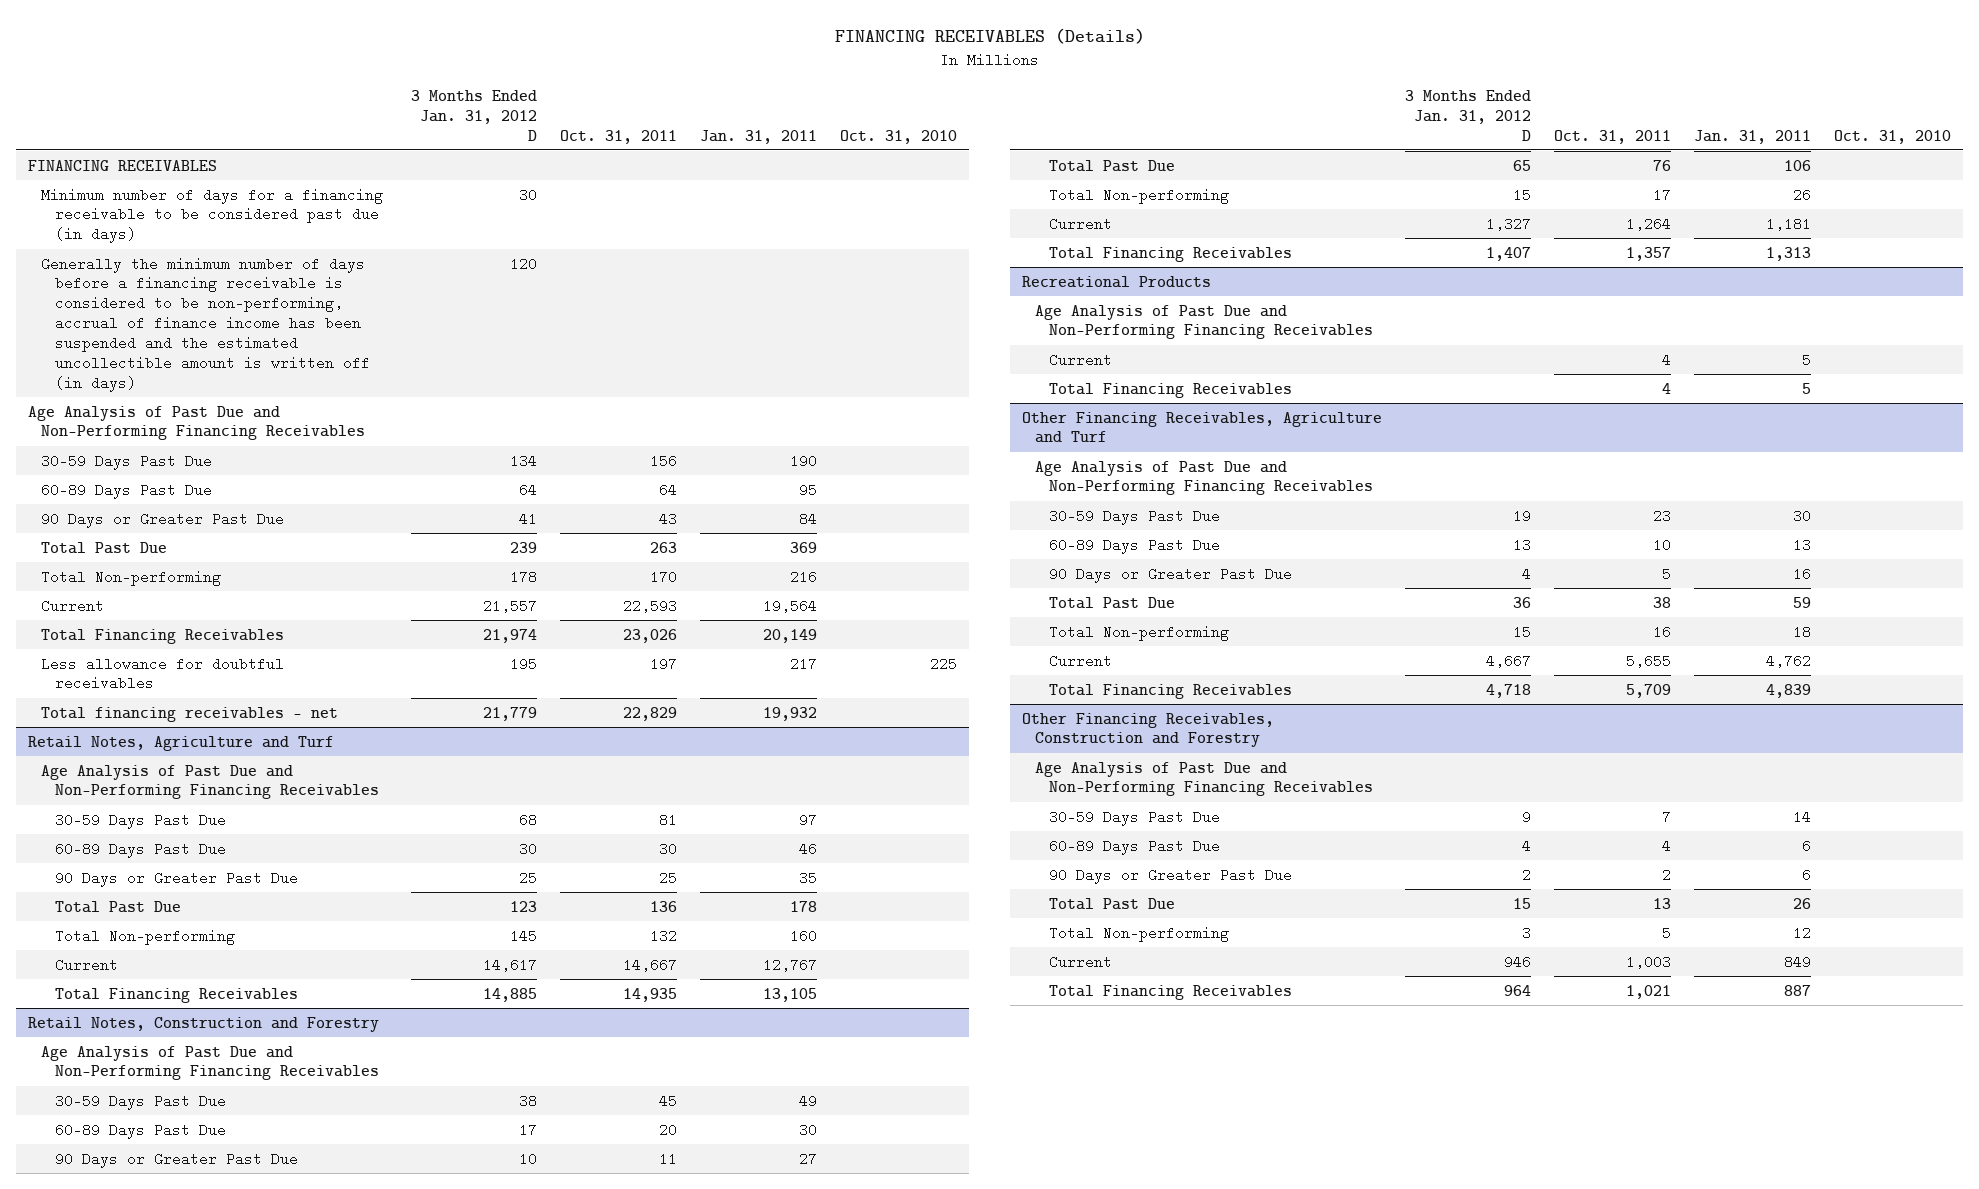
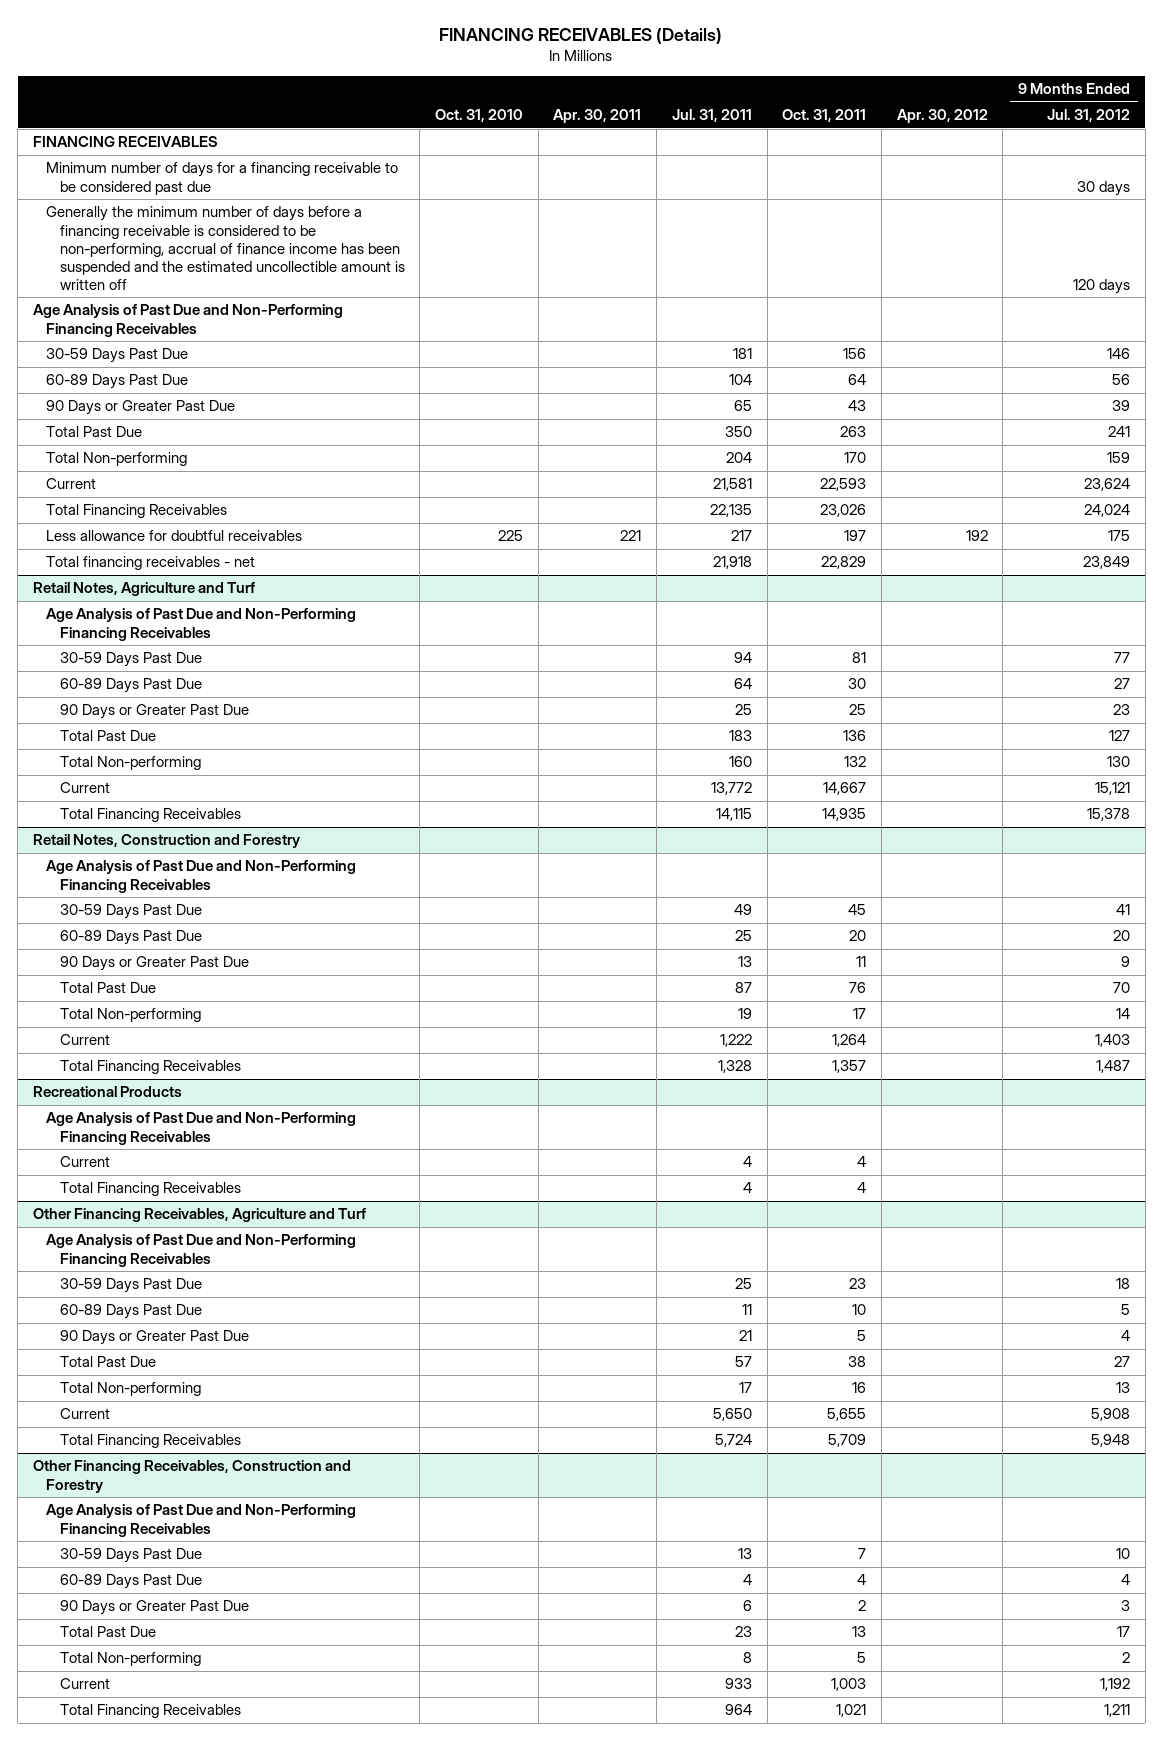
- | 3 Months Ended Jan. 31, 2012 D | Oct. 31, 2011 | Jan. 31, 2011 | Oct. 31, 2010
+ | Oct. 31, 2010 | Apr. 30, 2011 | Jul. 31, 2011 | Oct. 31, 2011 | Apr. 30, 2012 | 9 Months Ended Jul. 31, 2012
- Minimum number of days for a financing receivable to be considered past due (in days) | 30 | | |
- Generally the minimum number of days before a financing receivable is considered to be non-performing, accrual of finance income has been suspended and the estimated uncollectible amount is written off (in days) | 120 | | |
+ Minimum number of days for a financing receivable to be considered past due | | | | | | 30 days
+ Generally the minimum number of days before a financing receivable is considered to be non-performing, accrual of finance income has been suspended and the estimated uncollectible amount is written off | | | | | | 120 days

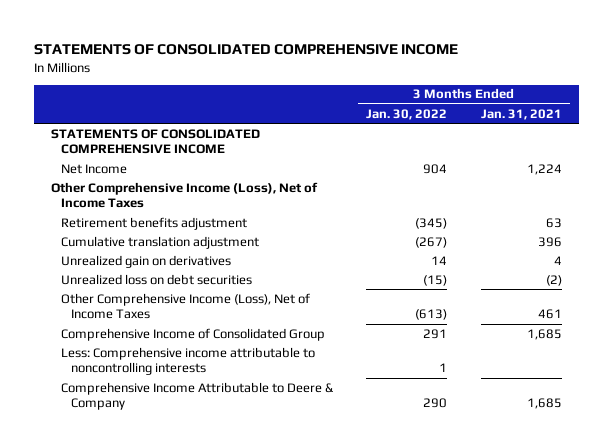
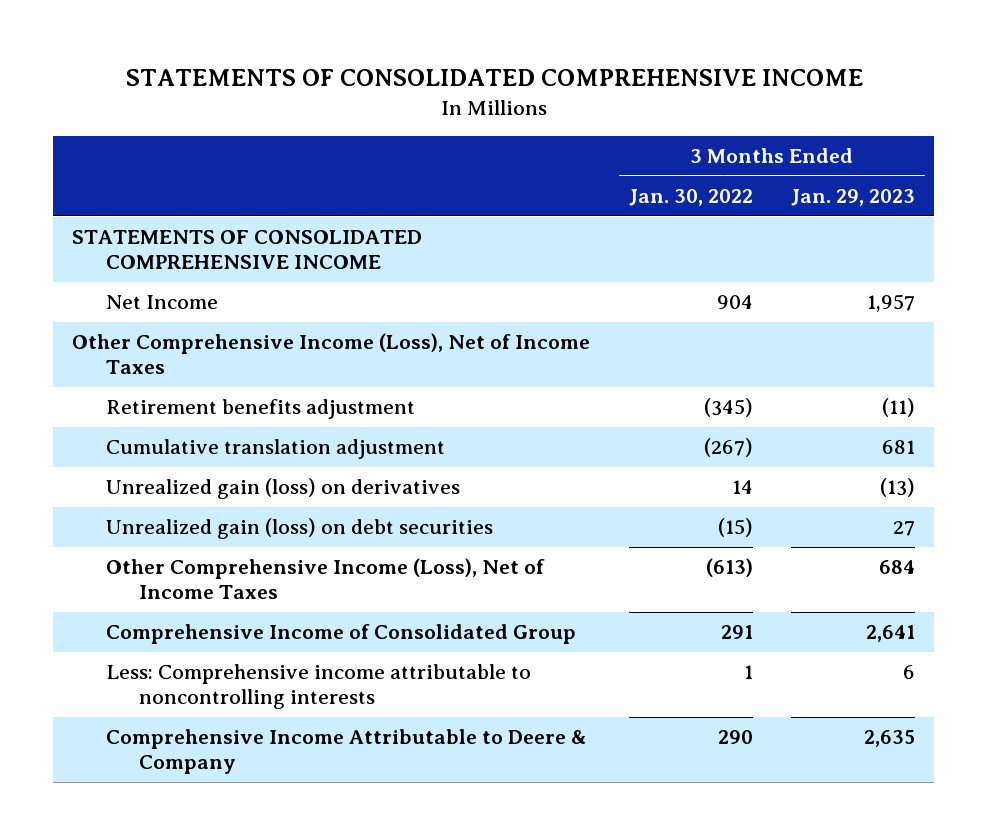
- | 3 Months Ended Jan. 30, 2022 | 3 Months Ended Jan. 31, 2021
+ | 3 Months Ended Jan. 30, 2022 | 3 Months Ended Jan. 29, 2023
- Unrealized gain on derivatives | 14 | 4
- Unrealized loss on debt securities | (15) | (2)
+ Unrealized gain (loss) on derivatives | 14 | (13)
+ Unrealized gain (loss) on debt securities | (15) | 27

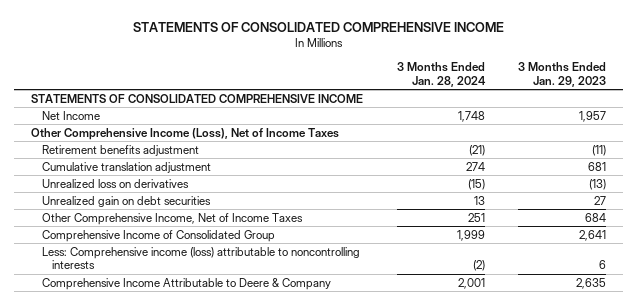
- | 3 Months Ended Jan. 30, 2022 | 3 Months Ended Jan. 29, 2023
+ | 3 Months Ended Jan. 28, 2024 | 3 Months Ended Jan. 29, 2023
- Unrealized gain (loss) on derivatives | 14 | (13)
- Unrealized gain (loss) on debt securities | (15) | 27
- Other Comprehensive Income (Loss), Net of Income Taxes | (613) | 684
+ Unrealized loss on derivatives | (15) | (13)
+ Unrealized gain on debt securities | 13 | 27
+ Other Comprehensive Income, Net of Income Taxes | 251 | 684
- Less: Comprehensive income attributable to noncontrolling interests | 1 | 6
+ Less: Comprehensive income (loss) attributable to noncontrolling interests | (2) | 6

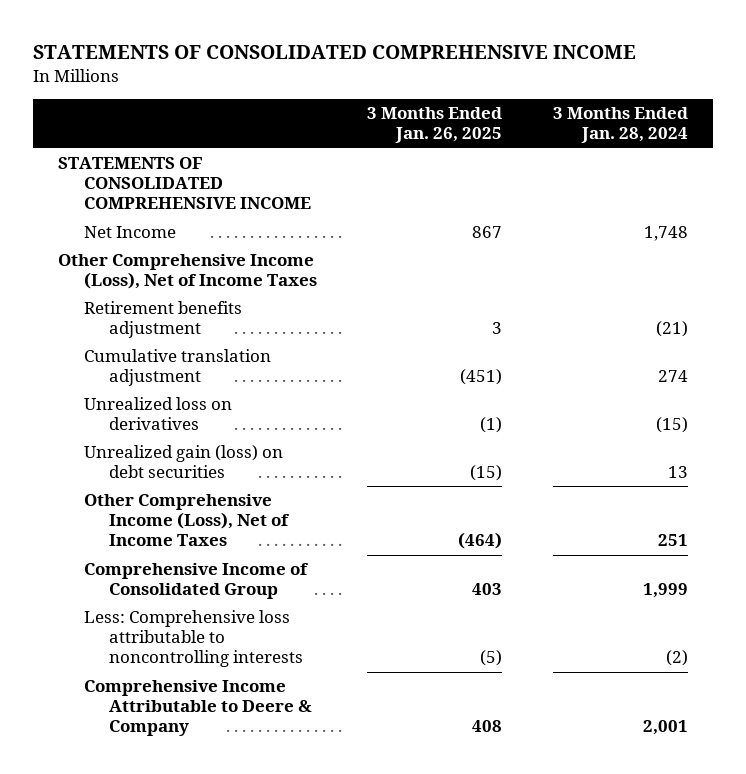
- | 3 Months Ended Jan. 28, 2024 | 3 Months Ended Jan. 29, 2023
+ | 3 Months Ended Jan. 26, 2025 | 3 Months Ended Jan. 28, 2024
- Unrealized gain on debt securities | 13 | 27
- Other Comprehensive Income, Net of Income Taxes | 251 | 684
+ Unrealized gain (loss) on debt securities | (15) | 13
+ Other Comprehensive Income (Loss), Net of Income Taxes | (464) | 251
- Less: Comprehensive income (loss) attributable to noncontrolling interests | (2) | 6
+ Less: Comprehensive loss attributable to noncontrolling interests | (5) | (2)

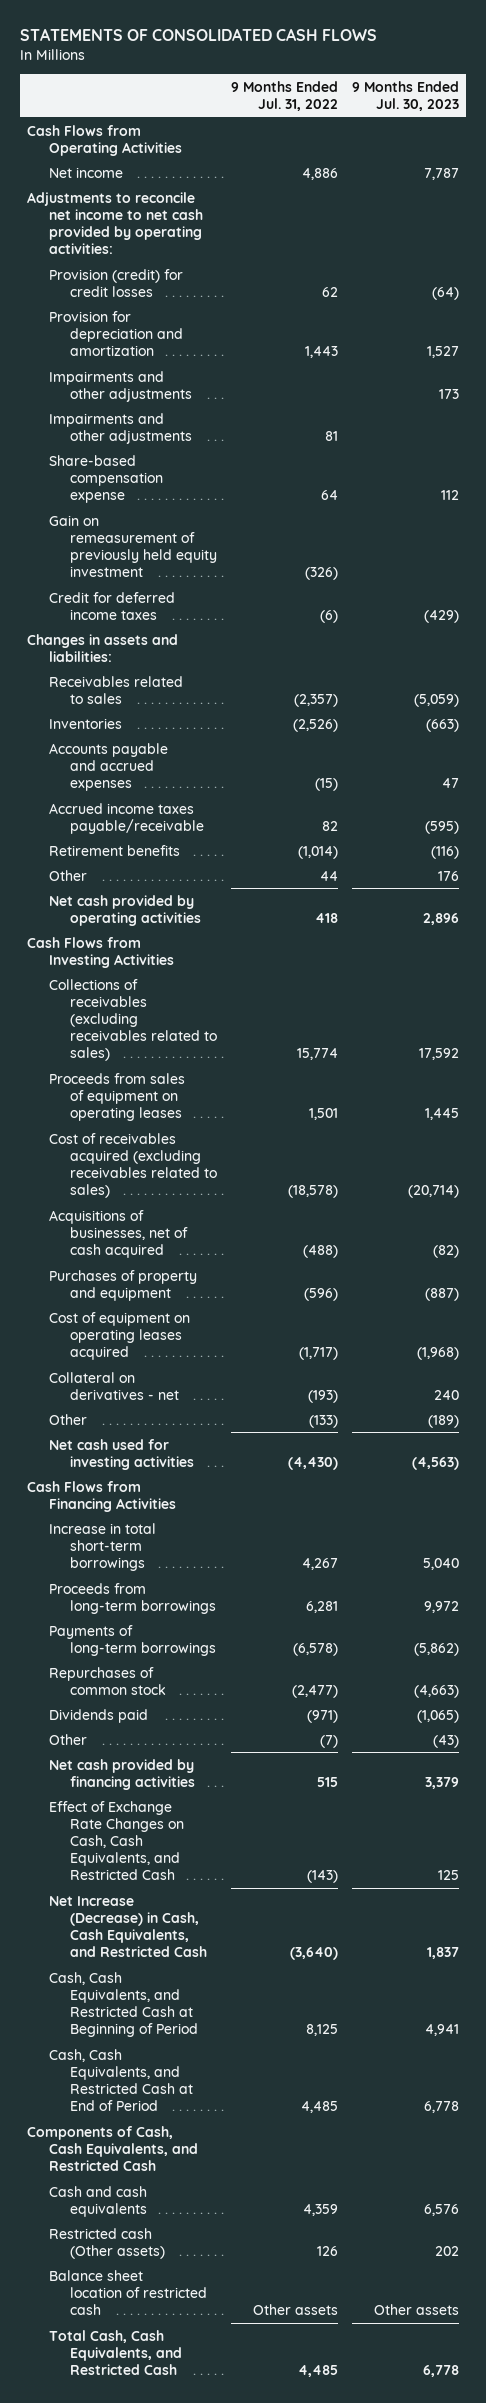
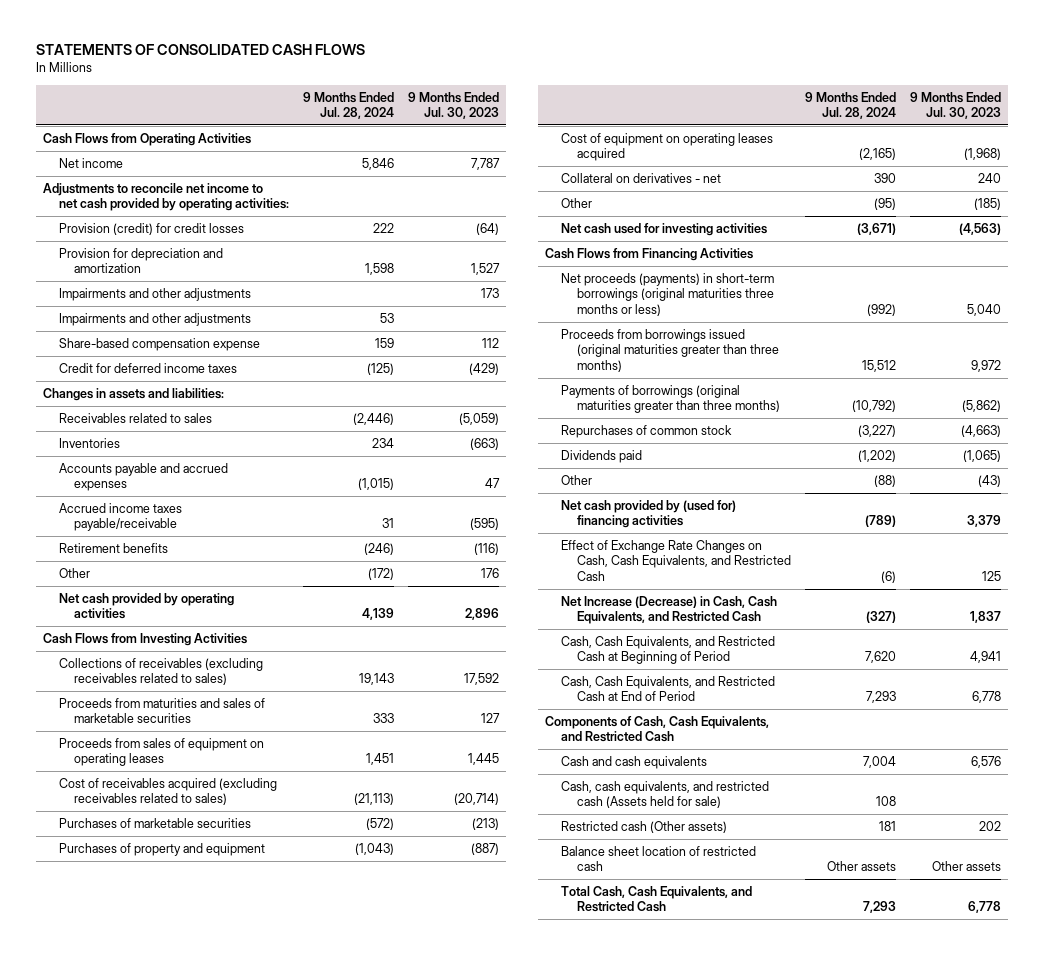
- | 9 Months Ended Jul. 31, 2022 | 9 Months Ended Jul. 30, 2023
+ | 9 Months Ended Jul. 28, 2024 | 9 Months Ended Jul. 30, 2023
- Gain on remeasurement of previously held equity investment | (326) |
+ Proceeds from maturities and sales of marketable securities | 333 | 127
- Acquisitions of businesses, net of cash acquired | (488) | (82)
+ Purchases of marketable securities | (572) | (213)
- Other | (133) | (189)
+ Other | (95) | (185)
- Increase in total short-term borrowings | 4,267 | 5,040
- Proceeds from long-term borrowings | 6,281 | 9,972
- Payments of long-term borrowings | (6,578) | (5,862)
+ Net proceeds (payments) in short-term borrowings (original maturities three months or less) | (992) | 5,040
+ Proceeds from borrowings issued (original maturities greater than three months) | 15,512 | 9,972
+ Payments of borrowings (original maturities greater than three months) | (10,792) | (5,862)
- Net cash provided by financing activities | 515 | 3,379
+ Net cash provided by (used for) financing activities | (789) | 3,379
+ Cash, cash equivalents, and restricted cash (Assets held for sale) | 108 |

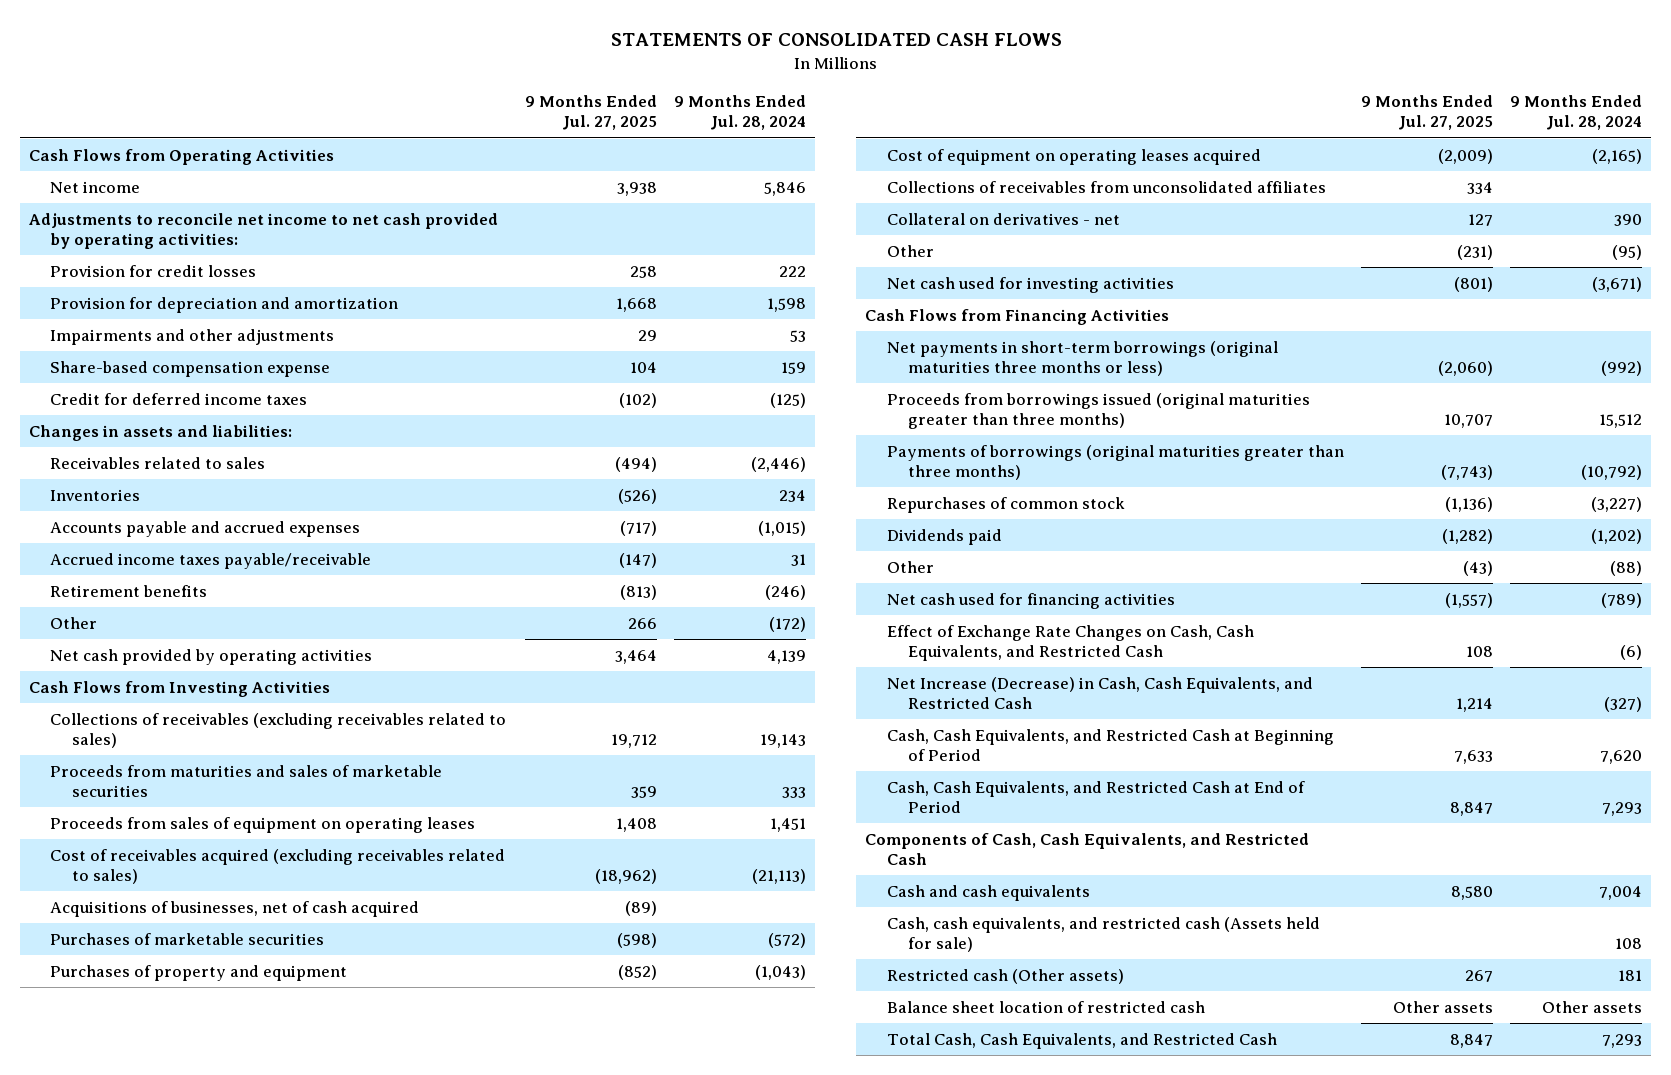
- | 9 Months Ended Jul. 28, 2024 | 9 Months Ended Jul. 30, 2023
+ | 9 Months Ended Jul. 27, 2025 | 9 Months Ended Jul. 28, 2024
- Provision (credit) for credit losses | 222 | (64)
+ Provision for credit losses | 258 | 222
- Impairments and other adjustments | | 173
+ Acquisitions of businesses, net of cash acquired | (89) |
+ Collections of receivables from unconsolidated affiliates | 334 |
- Net proceeds (payments) in short-term borrowings (original maturities three months or less) | (992) | 5,040
+ Net payments in short-term borrowings (original maturities three months or less) | (2,060) | (992)
- Net cash provided by (used for) financing activities | (789) | 3,379
+ Net cash used for financing activities | (1,557) | (789)

